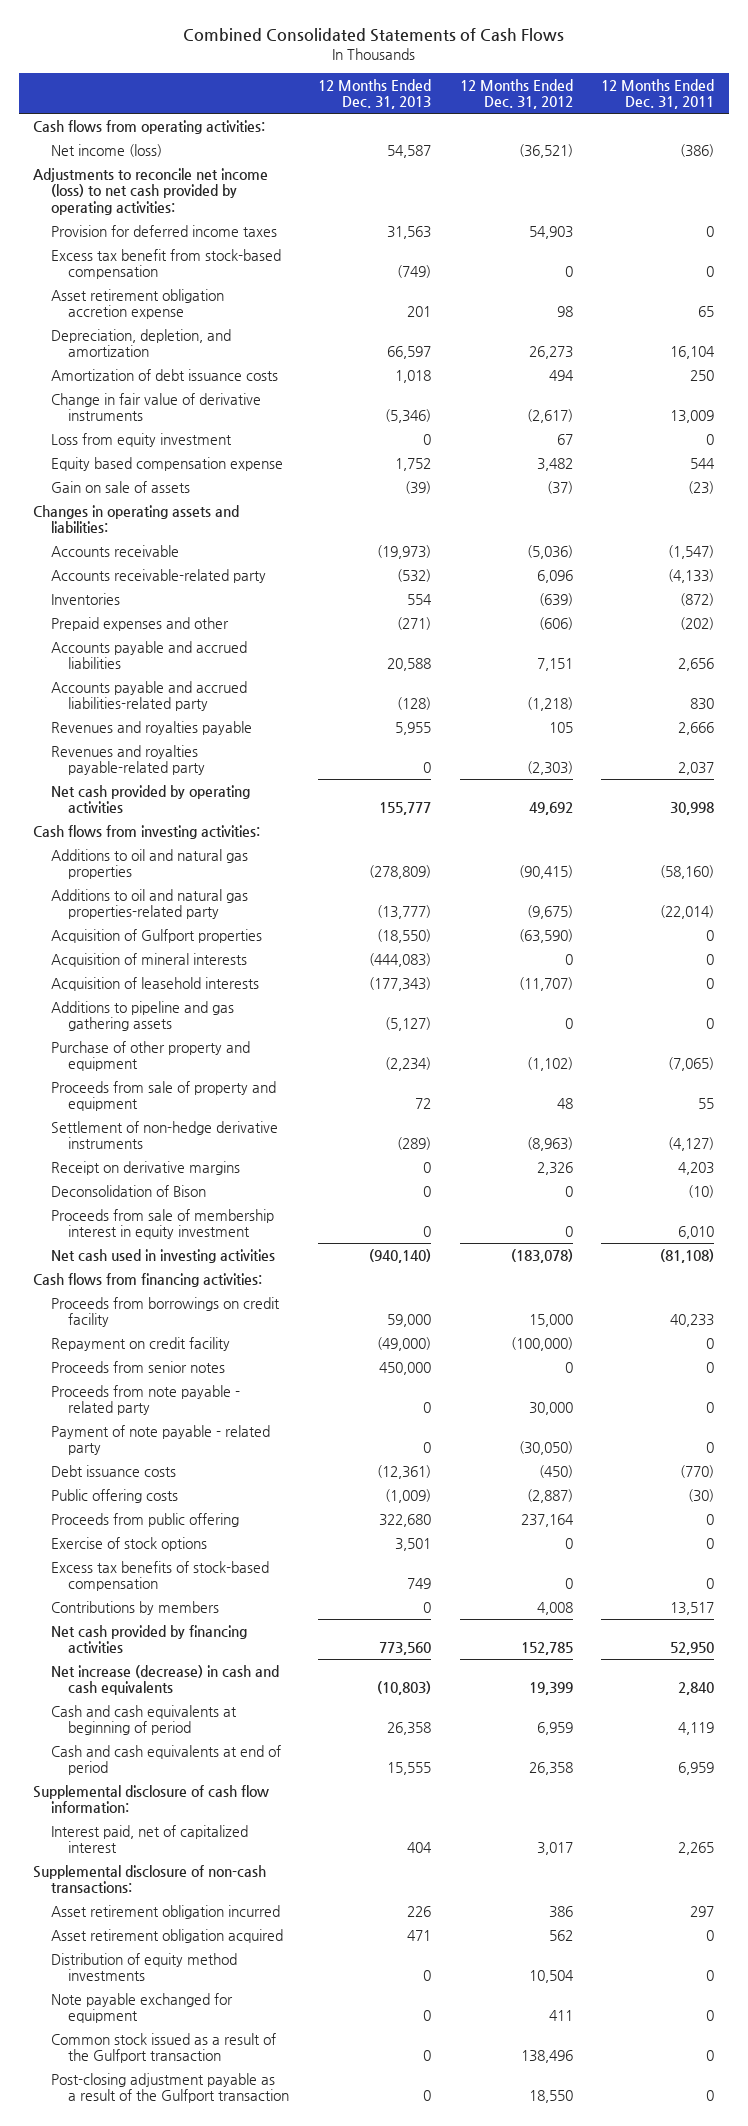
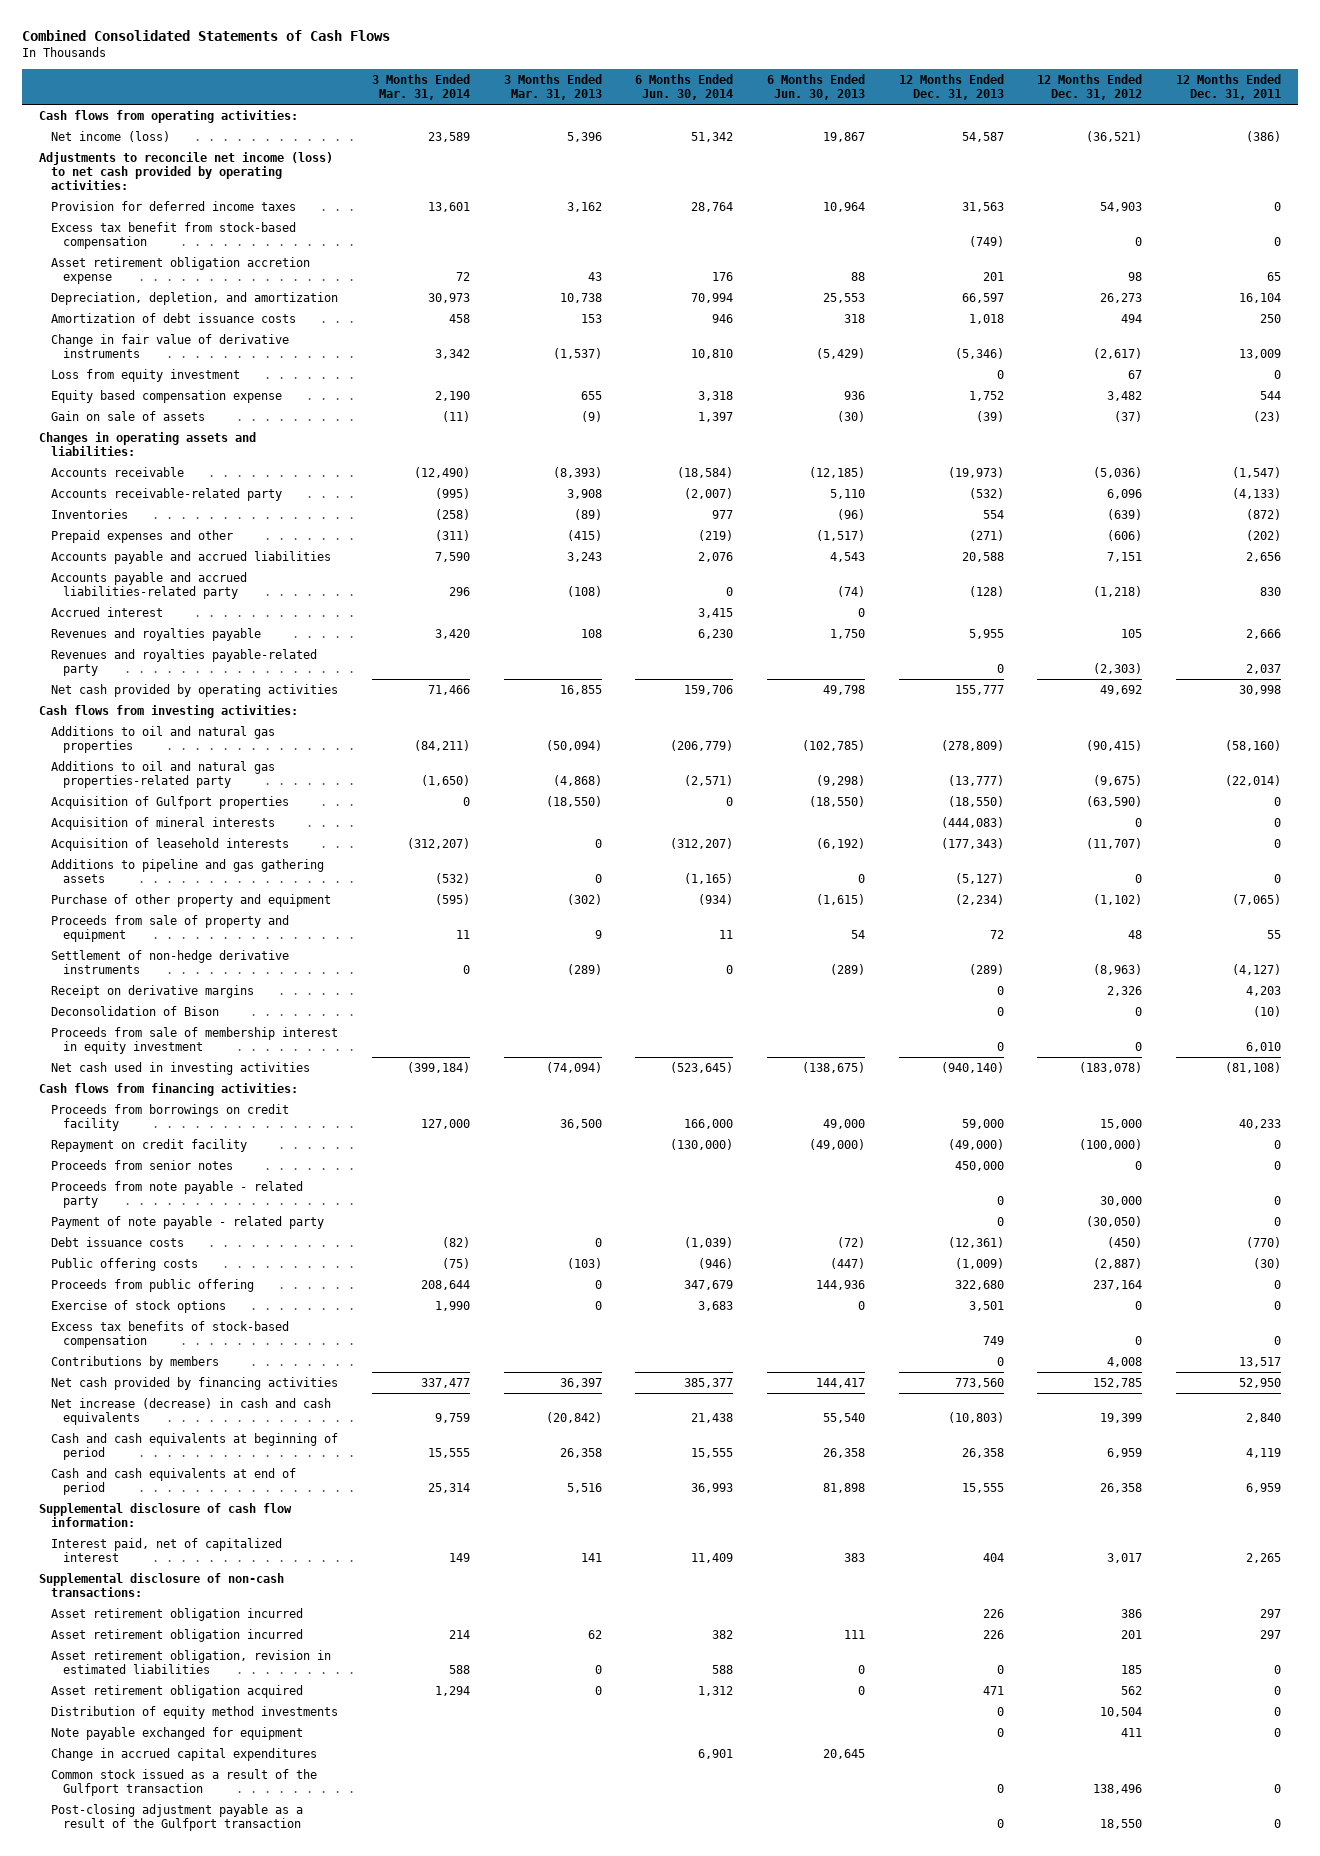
- | 12 Months Ended Dec. 31, 2013 | 12 Months Ended Dec. 31, 2012 | 12 Months Ended Dec. 31, 2011
+ | 3 Months Ended Mar. 31, 2014 | 3 Months Ended Mar. 31, 2013 | 6 Months Ended Jun. 30, 2014 | 6 Months Ended Jun. 30, 2013 | 12 Months Ended Dec. 31, 2013 | 12 Months Ended Dec. 31, 2012 | 12 Months Ended Dec. 31, 2011
+ Accrued interest | | | 3,415 | 0 | | |
+ Asset retirement obligation incurred | 214 | 62 | 382 | 111 | 226 | 201 | 297
+ Asset retirement obligation, revision in estimated liabilities | 588 | 0 | 588 | 0 | 0 | 185 | 0
+ Change in accrued capital expenditures | | | 6,901 | 20,645 | | |

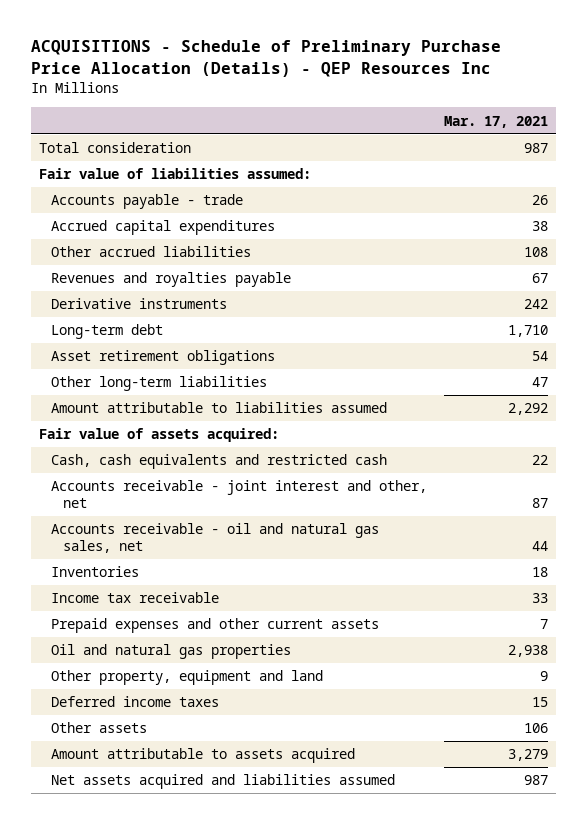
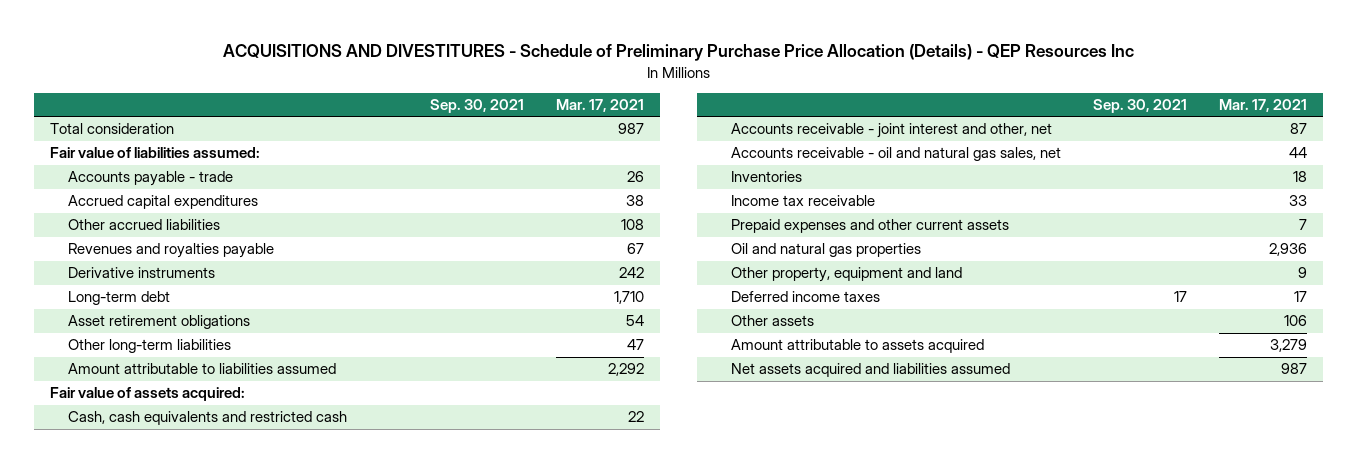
- ACQUISITIONS - Schedule of Preliminary Purchase Price Allocation (Details) - QEP Resources Inc
+ ACQUISITIONS AND DIVESTITURES - Schedule of Preliminary Purchase Price Allocation (Details) - QEP Resources Inc
- | Mar. 17, 2021
+ | Sep. 30, 2021 | Mar. 17, 2021
- Oil and natural gas properties | 2,938
+ Oil and natural gas properties | | 2,936
- Deferred income taxes | 15
+ Deferred income taxes | 17 | 17

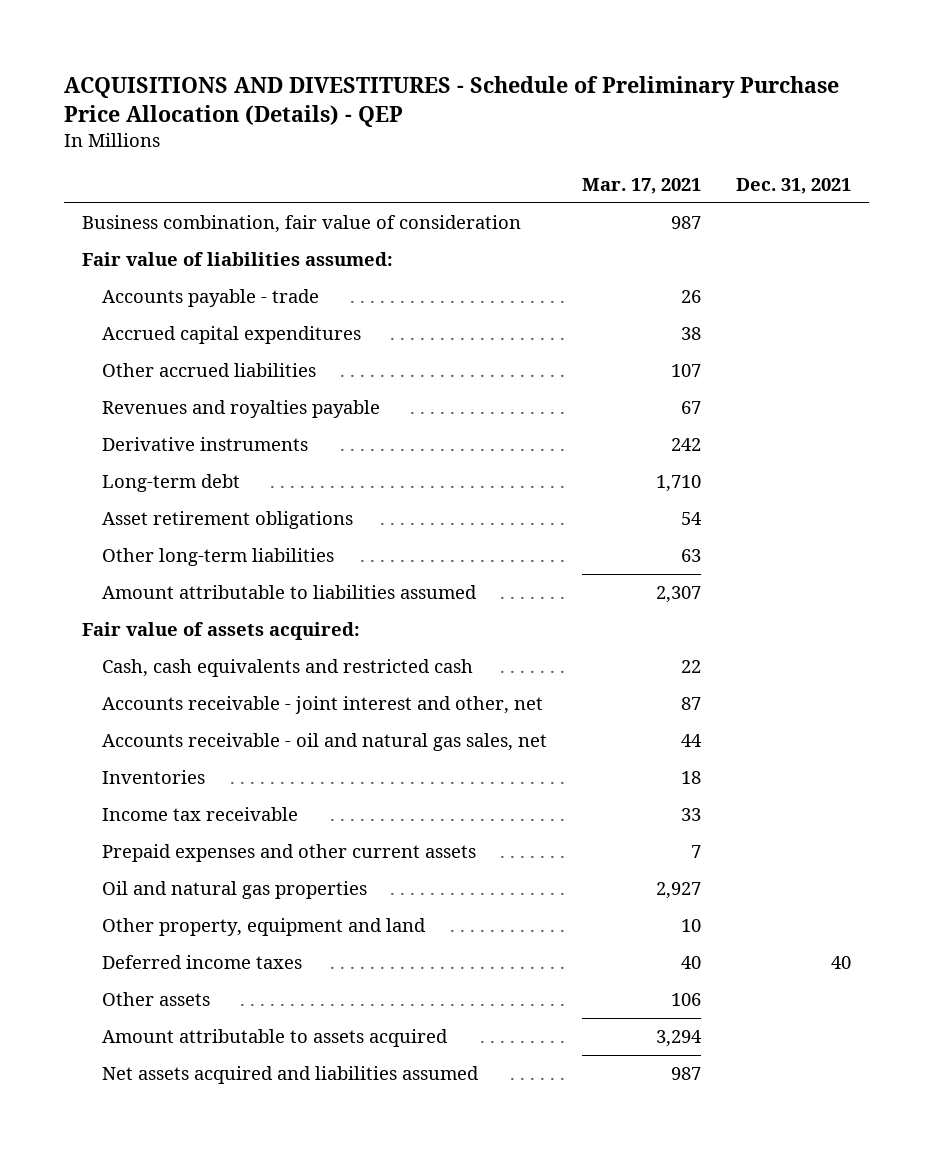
- ACQUISITIONS AND DIVESTITURES - Schedule of Preliminary Purchase Price Allocation (Details) - QEP Resources Inc
+ ACQUISITIONS AND DIVESTITURES - Schedule of Preliminary Purchase Price Allocation (Details) - QEP
- | Sep. 30, 2021 | Mar. 17, 2021
+ | Mar. 17, 2021 | Dec. 31, 2021
- Total consideration | | 987
+ Business combination, fair value of consideration | 987 |
- Other accrued liabilities | | 108
+ Other accrued liabilities | 107 |
- Other long-term liabilities | | 47
- Amount attributable to liabilities assumed | | 2,292
+ Other long-term liabilities | 63 |
+ Amount attributable to liabilities assumed | 2,307 |
- Oil and natural gas properties | | 2,936
- Other property, equipment and land | | 9
- Deferred income taxes | 17 | 17
+ Oil and natural gas properties | 2,927 |
+ Other property, equipment and land | 10 |
+ Deferred income taxes | 40 | 40
- Amount attributable to assets acquired | | 3,279
+ Amount attributable to assets acquired | 3,294 |

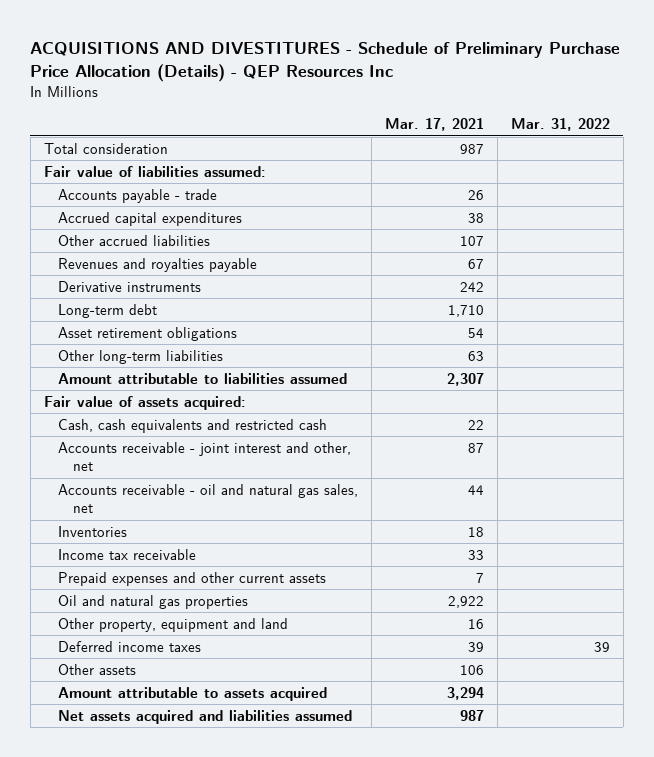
- ACQUISITIONS AND DIVESTITURES - Schedule of Preliminary Purchase Price Allocation (Details) - QEP
+ ACQUISITIONS AND DIVESTITURES - Schedule of Preliminary Purchase Price Allocation (Details) - QEP Resources Inc
- | Mar. 17, 2021 | Dec. 31, 2021
+ | Mar. 17, 2021 | Mar. 31, 2022
- Business combination, fair value of consideration | 987 |
+ Total consideration | 987 |
- Oil and natural gas properties | 2,927 |
- Other property, equipment and land | 10 |
- Deferred income taxes | 40 | 40
+ Oil and natural gas properties | 2,922 |
+ Other property, equipment and land | 16 |
+ Deferred income taxes | 39 | 39

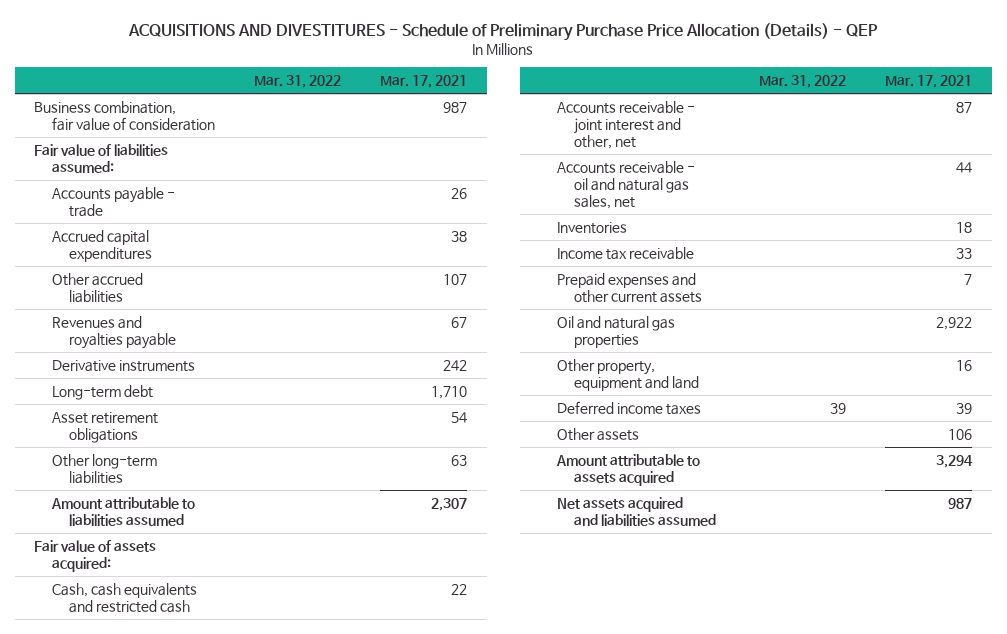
- ACQUISITIONS AND DIVESTITURES - Schedule of Preliminary Purchase Price Allocation (Details) - QEP Resources Inc
+ ACQUISITIONS AND DIVESTITURES - Schedule of Preliminary Purchase Price Allocation (Details) - QEP
- | Mar. 17, 2021 | Mar. 31, 2022
+ | Mar. 31, 2022 | Mar. 17, 2021
- Total consideration | 987 |
+ Business combination, fair value of consideration | | 987

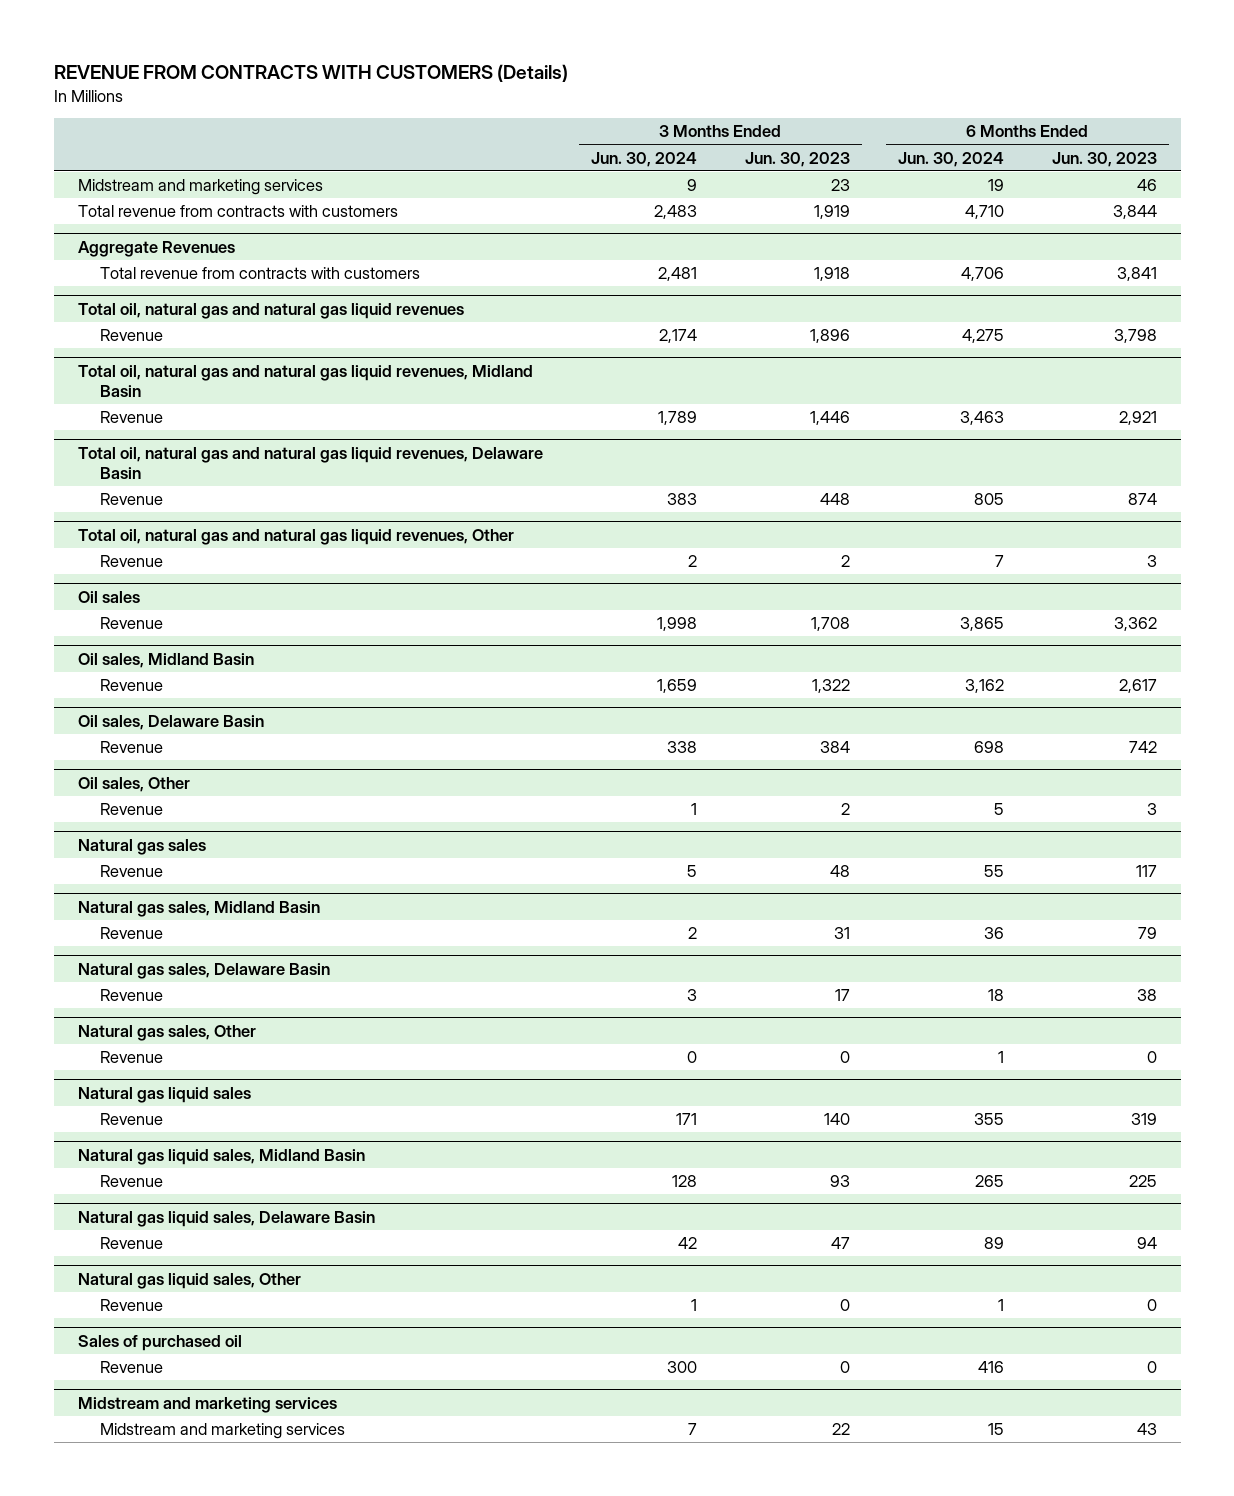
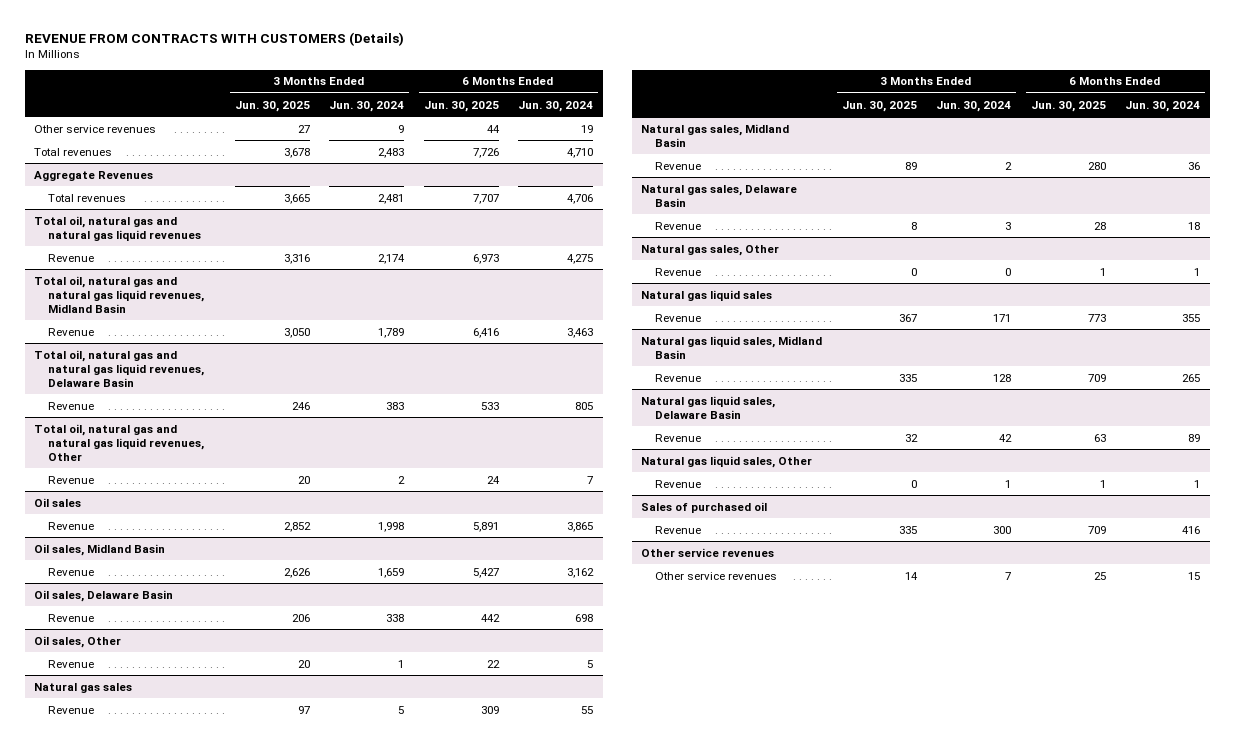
- | 3 Months Ended Jun. 30, 2024 | 3 Months Ended Jun. 30, 2023 | 6 Months Ended Jun. 30, 2024 | 6 Months Ended Jun. 30, 2023
+ | 3 Months Ended Jun. 30, 2025 | 3 Months Ended Jun. 30, 2024 | 6 Months Ended Jun. 30, 2025 | 6 Months Ended Jun. 30, 2024
- Midstream and marketing services | 9 | 23 | 19 | 46
- Total revenue from contracts with customers | 2,483 | 1,919 | 4,710 | 3,844
+ Other service revenues | 27 | 9 | 44 | 19
+ Total revenues | 3,678 | 2,483 | 7,726 | 4,710
@ Aggregate Revenues
- Total revenue from contracts with customers | 2,481 | 1,918 | 4,706 | 3,841
+ Total revenues | 3,665 | 2,481 | 7,707 | 4,706
- Midstream and marketing services
- Midstream and marketing services | 7 | 22 | 15 | 43
+ Other service revenues
+ Other service revenues | 14 | 7 | 25 | 15

